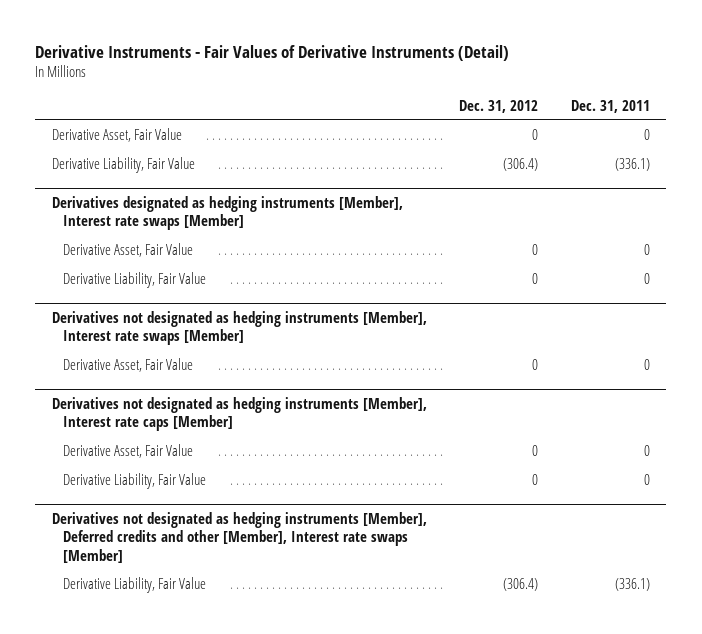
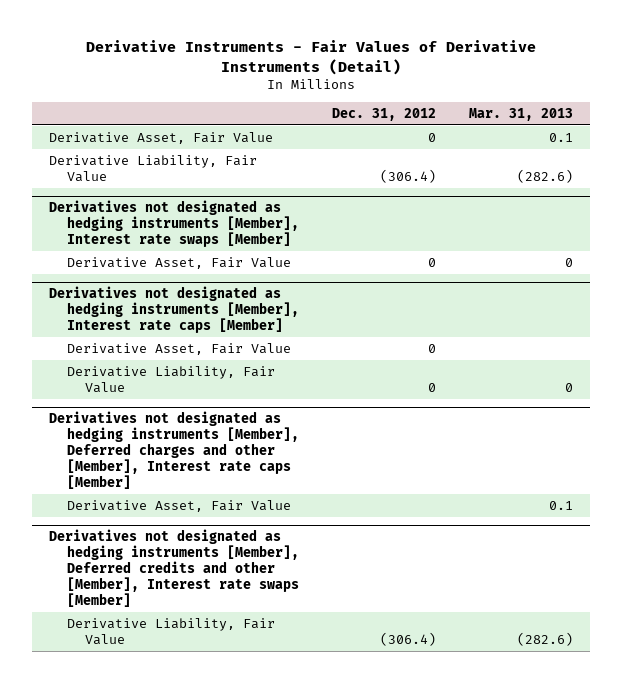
- | Dec. 31, 2012 | Dec. 31, 2011
+ | Dec. 31, 2012 | Mar. 31, 2013
- Derivatives designated as hedging instruments [Member], Interest rate swaps [Member]
- Derivative Asset, Fair Value | 0 | 0
- Derivative Liability, Fair Value | 0 | 0
+ Derivatives not designated as hedging instruments [Member], Deferred charges and other [Member], Interest rate caps [Member]
+ Derivative Asset, Fair Value | | 0.1

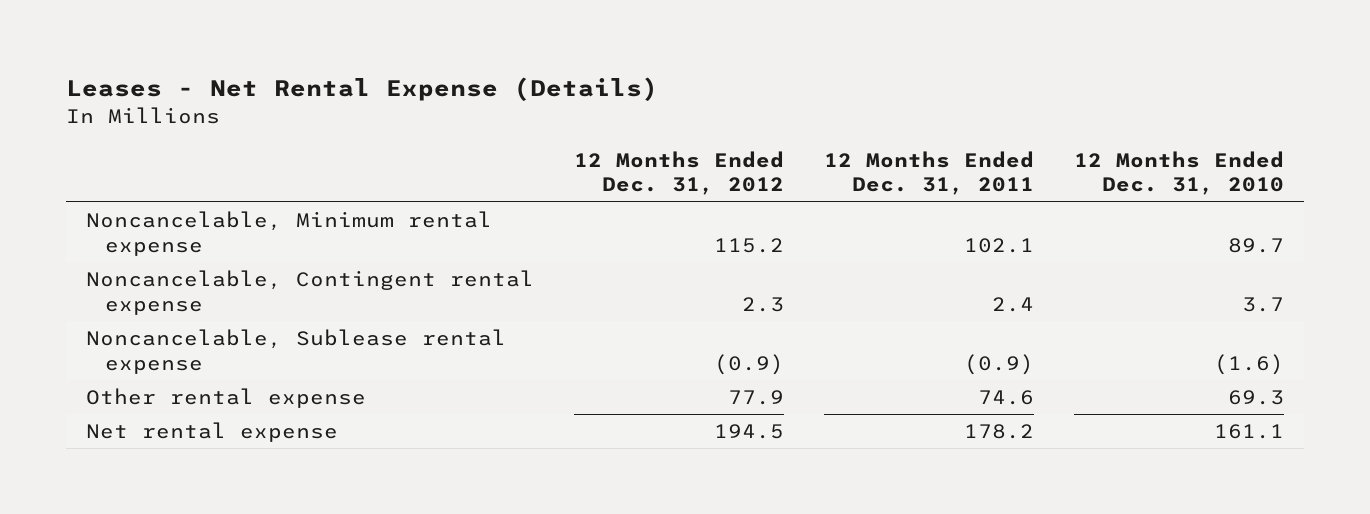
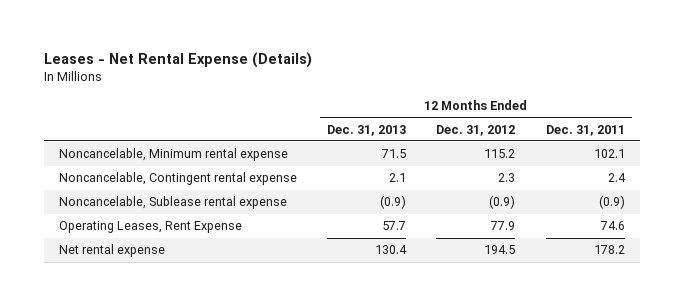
- | 12 Months Ended Dec. 31, 2012 | 12 Months Ended Dec. 31, 2011 | 12 Months Ended Dec. 31, 2010
+ | 12 Months Ended Dec. 31, 2013 | 12 Months Ended Dec. 31, 2012 | 12 Months Ended Dec. 31, 2011
- Other rental expense | 77.9 | 74.6 | 69.3
+ Operating Leases, Rent Expense | 57.7 | 77.9 | 74.6

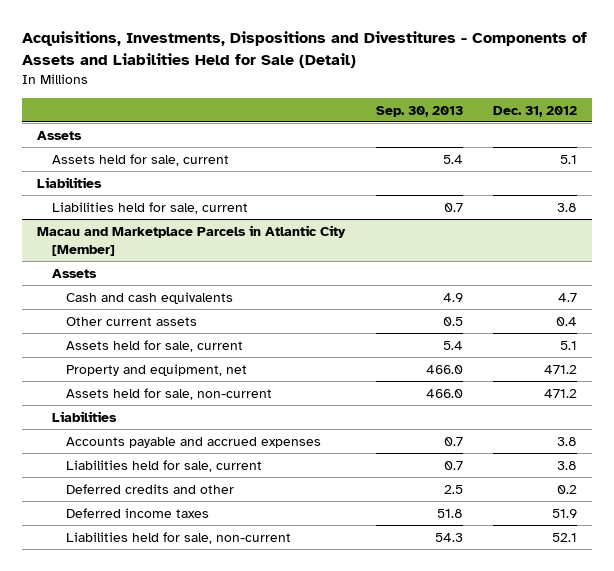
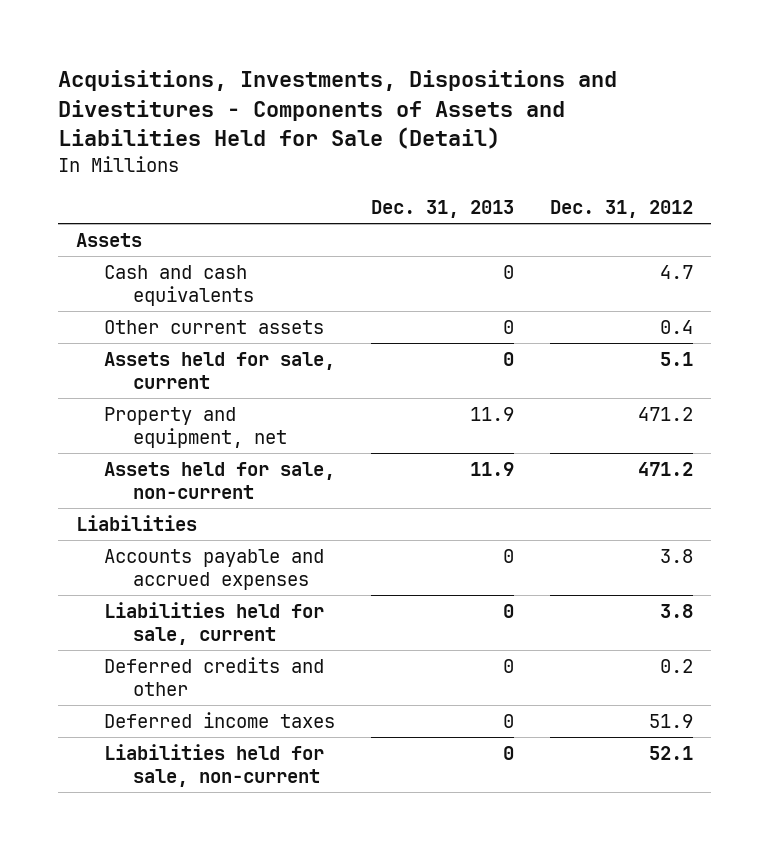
- | Sep. 30, 2013 | Dec. 31, 2012
+ | Dec. 31, 2013 | Dec. 31, 2012
- Assets held for sale, current | 5.4 | 5.1
- Liabilities
- Liabilities held for sale, current | 0.7 | 3.8
- Macau and Marketplace Parcels in Atlantic City [Member]
- Assets

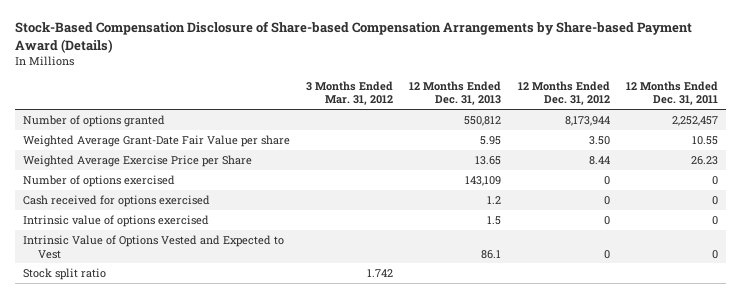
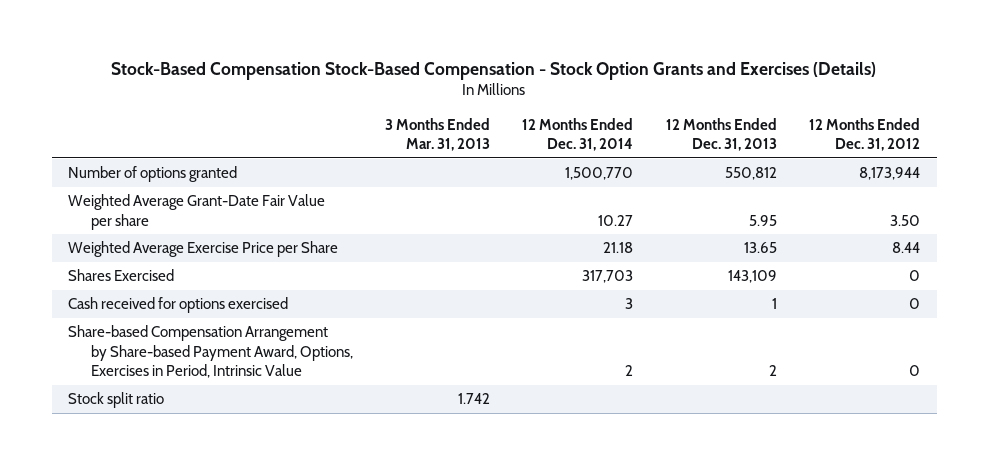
- Stock-Based Compensation Disclosure of Share-based Compensation Arrangements by Share-based Payment Award (Details)
+ Stock-Based Compensation Stock-Based Compensation - Stock Option Grants and Exercises (Details)
- | 3 Months Ended Mar. 31, 2012 | 12 Months Ended Dec. 31, 2013 | 12 Months Ended Dec. 31, 2012 | 12 Months Ended Dec. 31, 2011
+ | 3 Months Ended Mar. 31, 2013 | 12 Months Ended Dec. 31, 2014 | 12 Months Ended Dec. 31, 2013 | 12 Months Ended Dec. 31, 2012
- Number of options exercised | | 143,109 | 0 | 0
- Cash received for options exercised | | 1.2 | 0 | 0
- Intrinsic value of options exercised | | 1.5 | 0 | 0
- Intrinsic Value of Options Vested and Expected to Vest | | 86.1 | 0 | 0
+ Shares Exercised | | 317,703 | 143,109 | 0
+ Cash received for options exercised | | 3 | 1 | 0
+ Share-based Compensation Arrangement by Share-based Payment Award, Options, Exercises in Period, Intrinsic Value | | 2 | 2 | 0

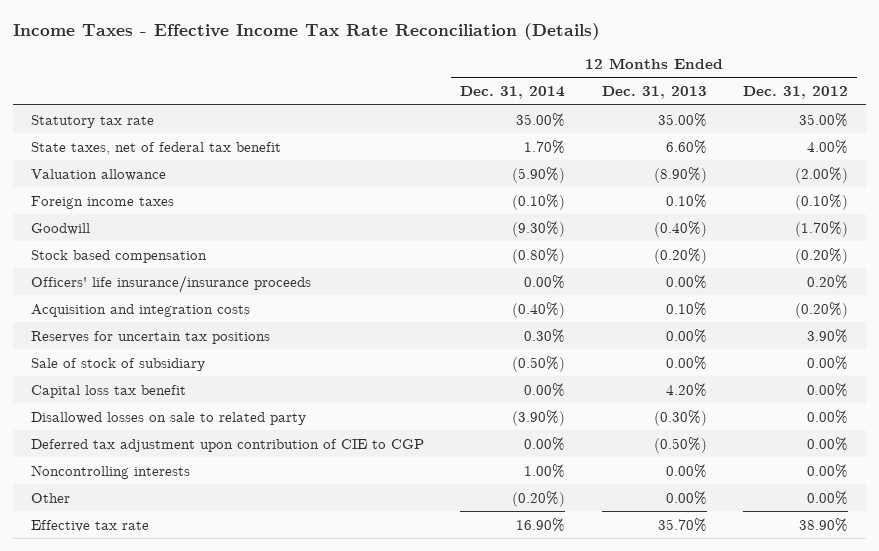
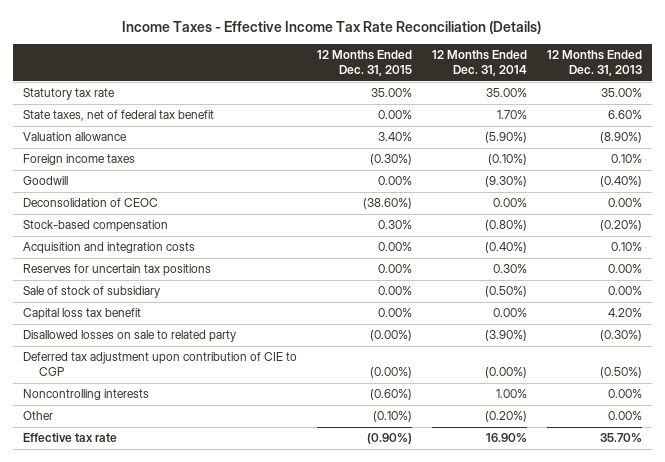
- | 12 Months Ended Dec. 31, 2014 | 12 Months Ended Dec. 31, 2013 | 12 Months Ended Dec. 31, 2012
+ | 12 Months Ended Dec. 31, 2015 | 12 Months Ended Dec. 31, 2014 | 12 Months Ended Dec. 31, 2013
- Stock based compensation | (0.80%) | (0.20%) | (0.20%)
- Officers' life insurance/insurance proceeds | 0.00% | 0.00% | 0.20%
+ Deconsolidation of CEOC | (38.60%) | 0.00% | 0.00%
+ Stock-based compensation | 0.30% | (0.80%) | (0.20%)
- Deferred tax adjustment upon contribution of CIE to CGP | 0.00% | (0.50%) | 0.00%
+ Deferred tax adjustment upon contribution of CIE to CGP | (0.00%) | (0.00%) | (0.50%)

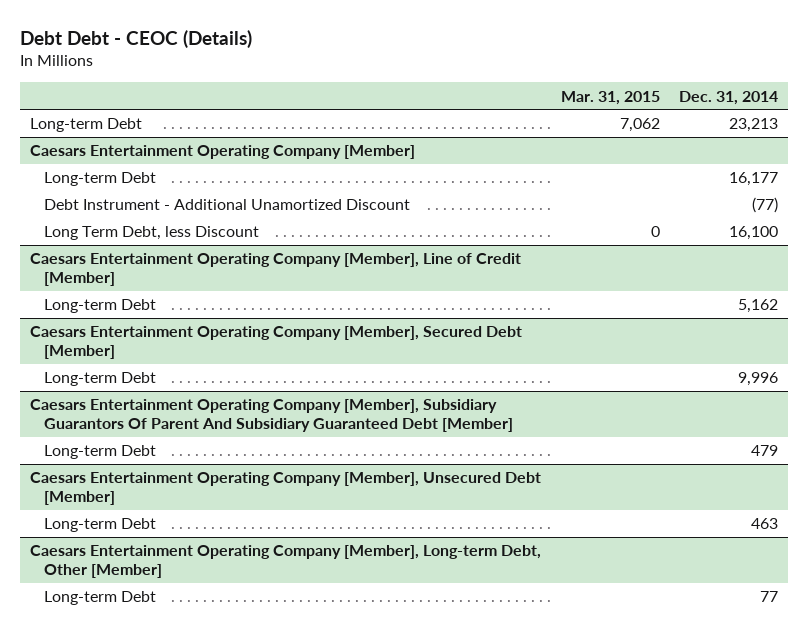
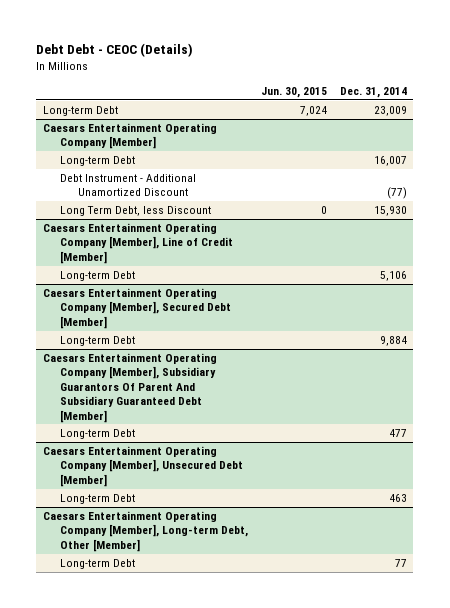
- | Mar. 31, 2015 | Dec. 31, 2014
+ | Jun. 30, 2015 | Dec. 31, 2014
- Long-term Debt | 7,062 | 23,213
+ Long-term Debt | 7,024 | 23,009
@ Caesars Entertainment Operating Company [Member]
- Long-term Debt | | 16,177
+ Long-term Debt | | 16,007
- Long Term Debt, less Discount | 0 | 16,100
+ Long Term Debt, less Discount | 0 | 15,930
@ Caesars Entertainment Operating Company [Member], Line of Credit [Member]
- Long-term Debt | | 5,162
+ Long-term Debt | | 5,106
@ Caesars Entertainment Operating Company [Member], Secured Debt [Member]
- Long-term Debt | | 9,996
+ Long-term Debt | | 9,884
@ Caesars Entertainment Operating Company [Member], Subsidiary Guarantors Of Parent And Subsidiary Guaranteed Debt [Member]
- Long-term Debt | | 479
+ Long-term Debt | | 477

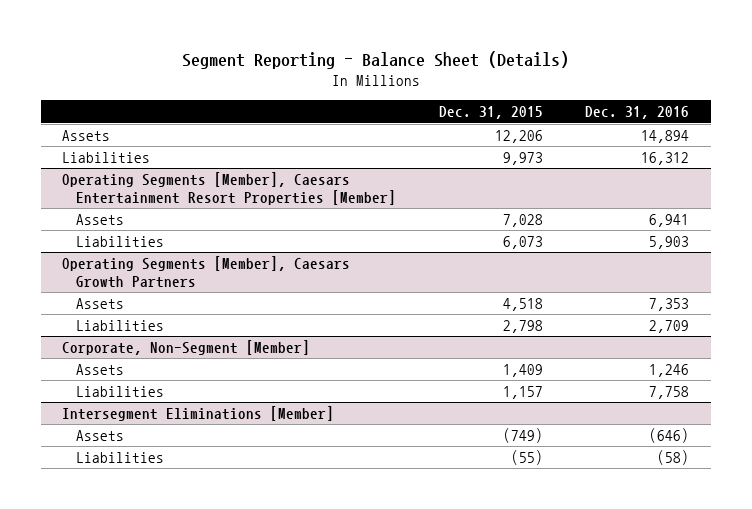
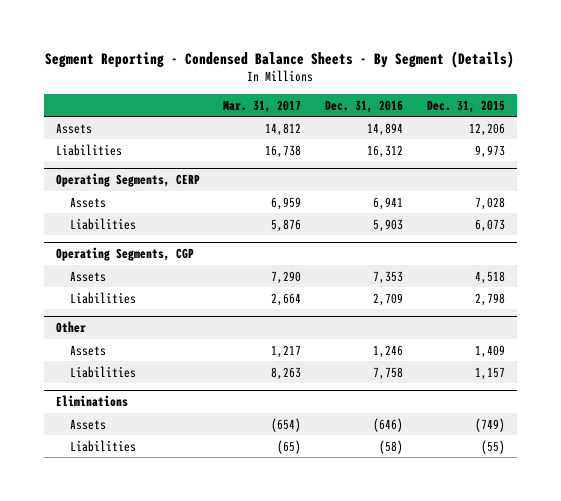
- Segment Reporting - Balance Sheet (Details)
+ Segment Reporting - Condensed Balance Sheets - By Segment (Details)
- | Dec. 31, 2015 | Dec. 31, 2016
+ | Mar. 31, 2017 | Dec. 31, 2016 | Dec. 31, 2015
- Operating Segments [Member], Caesars Entertainment Resort Properties [Member]
+ Operating Segments, CERP
- Operating Segments [Member], Caesars Growth Partners
+ Operating Segments, CGP
- Corporate, Non-Segment [Member]
+ Other
- Intersegment Eliminations [Member]
+ Eliminations

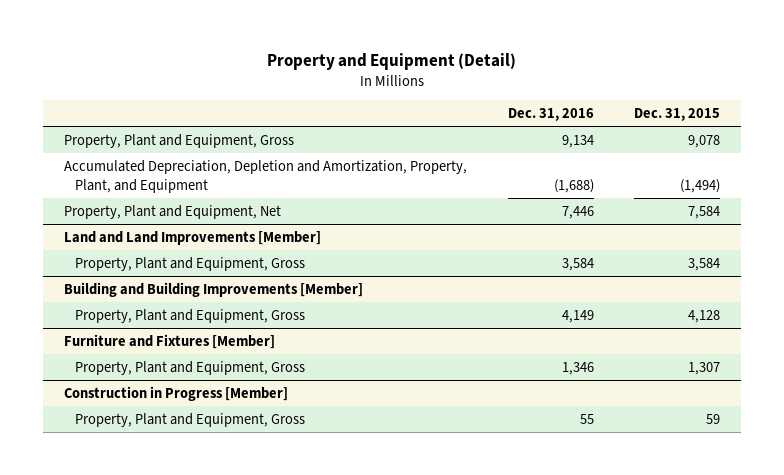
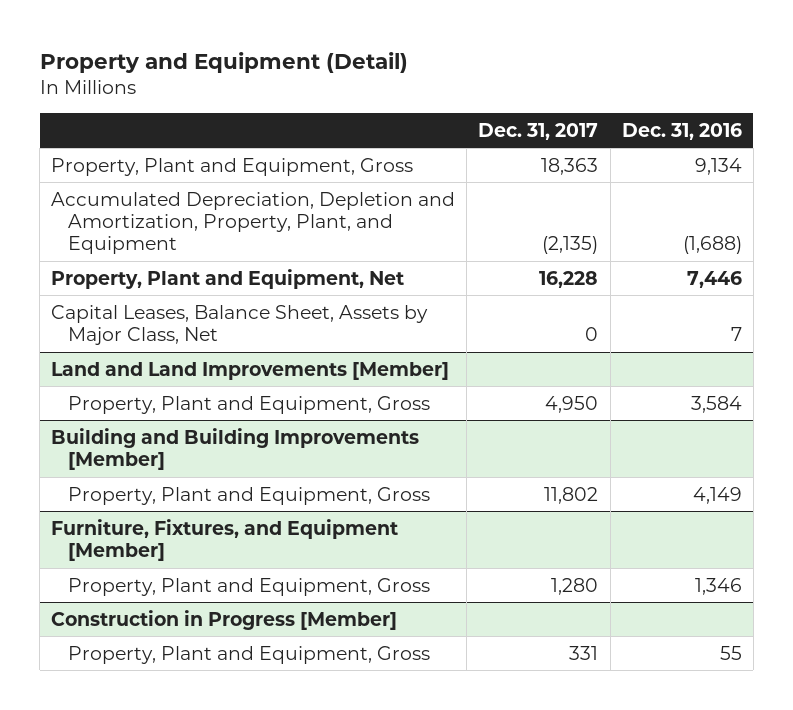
- | Dec. 31, 2016 | Dec. 31, 2015
+ | Dec. 31, 2017 | Dec. 31, 2016
+ Capital Leases, Balance Sheet, Assets by Major Class, Net | 0 | 7
- Furniture and Fixtures [Member]
+ Furniture, Fixtures, and Equipment [Member]

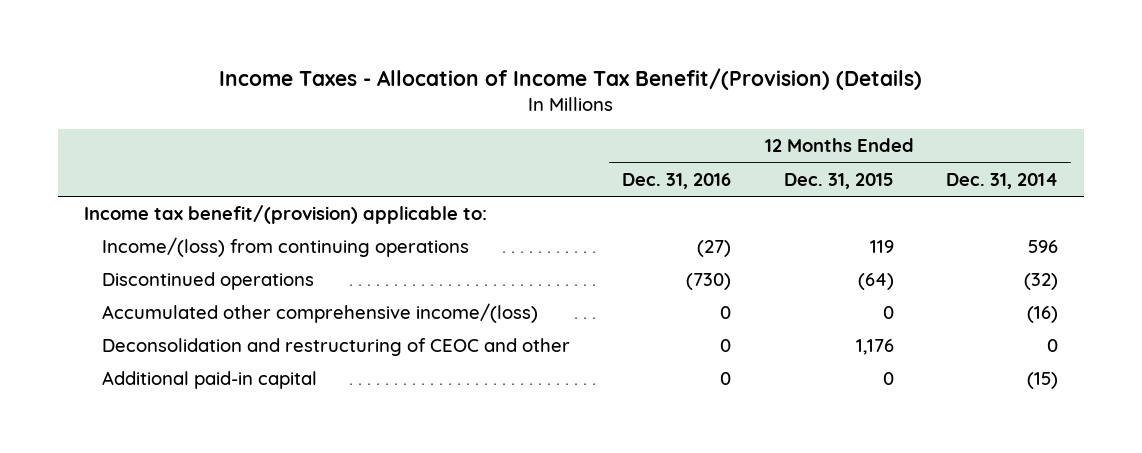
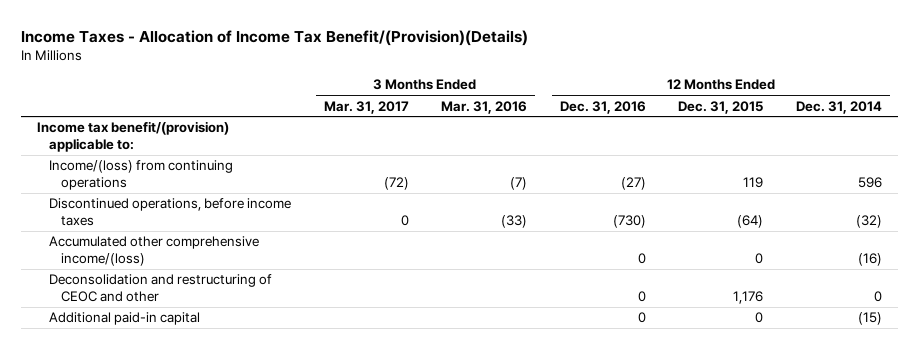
- Income Taxes - Allocation of Income Tax Benefit/(Provision) (Details)
+ Income Taxes - Allocation of Income Tax Benefit/(Provision)(Details)
- | 12 Months Ended Dec. 31, 2016 | 12 Months Ended Dec. 31, 2015 | 12 Months Ended Dec. 31, 2014
+ | 3 Months Ended Mar. 31, 2017 | 3 Months Ended Mar. 31, 2016 | 12 Months Ended Dec. 31, 2016 | 12 Months Ended Dec. 31, 2015 | 12 Months Ended Dec. 31, 2014
- Discontinued operations | (730) | (64) | (32)
+ Discontinued operations, before income taxes | 0 | (33) | (730) | (64) | (32)

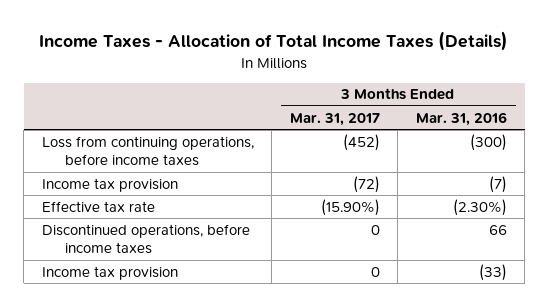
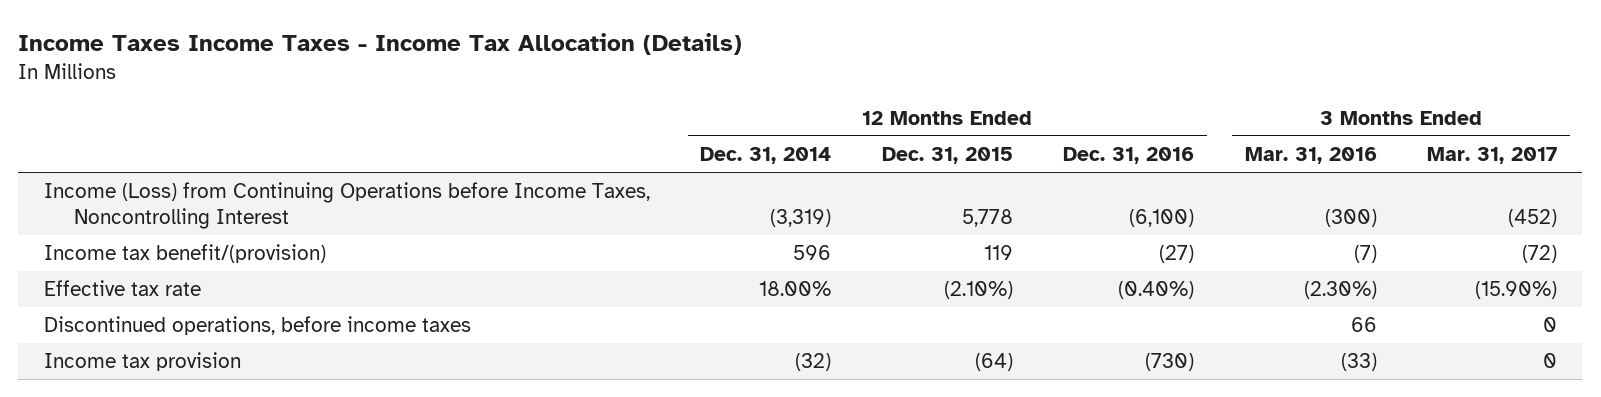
- Income Taxes - Allocation of Total Income Taxes (Details)
+ Income Taxes Income Taxes - Income Tax Allocation (Details)
- | 3 Months Ended Mar. 31, 2017 | 3 Months Ended Mar. 31, 2016
+ | 12 Months Ended Dec. 31, 2014 | 12 Months Ended Dec. 31, 2015 | 12 Months Ended Dec. 31, 2016 | 3 Months Ended Mar. 31, 2016 | 3 Months Ended Mar. 31, 2017
- Loss from continuing operations, before income taxes | (452) | (300)
- Income tax provision | (72) | (7)
+ Income (Loss) from Continuing Operations before Income Taxes, Noncontrolling Interest | (3,319) | 5,778 | (6,100) | (300) | (452)
+ Income tax benefit/(provision) | 596 | 119 | (27) | (7) | (72)

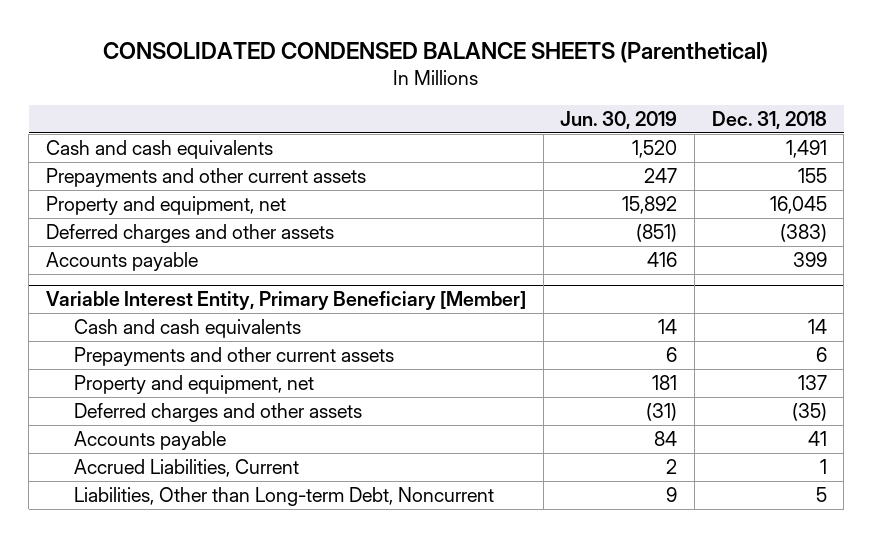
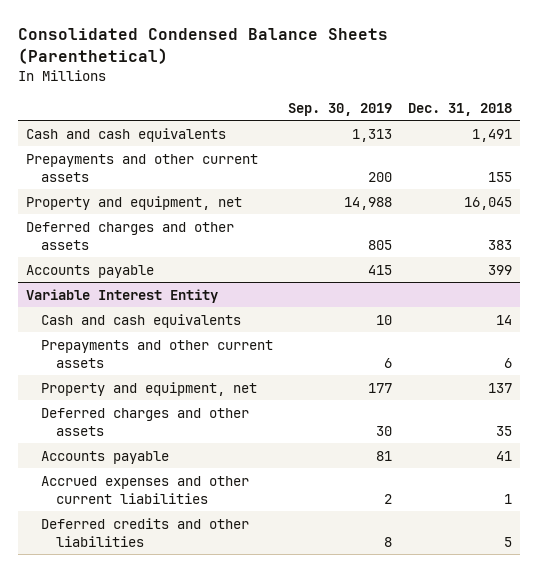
- CONSOLIDATED CONDENSED BALANCE SHEETS (Parenthetical)
+ Consolidated Condensed Balance Sheets (Parenthetical)
- | Jun. 30, 2019 | Dec. 31, 2018
+ | Sep. 30, 2019 | Dec. 31, 2018
- Deferred charges and other assets | (851) | (383)
+ Deferred charges and other assets | 805 | 383
- Variable Interest Entity, Primary Beneficiary [Member]
+ Variable Interest Entity
- Deferred charges and other assets | (31) | (35)
+ Deferred charges and other assets | 30 | 35
- Accrued Liabilities, Current | 2 | 1
- Liabilities, Other than Long-term Debt, Noncurrent | 9 | 5
+ Accrued expenses and other current liabilities | 2 | 1
+ Deferred credits and other liabilities | 8 | 5

